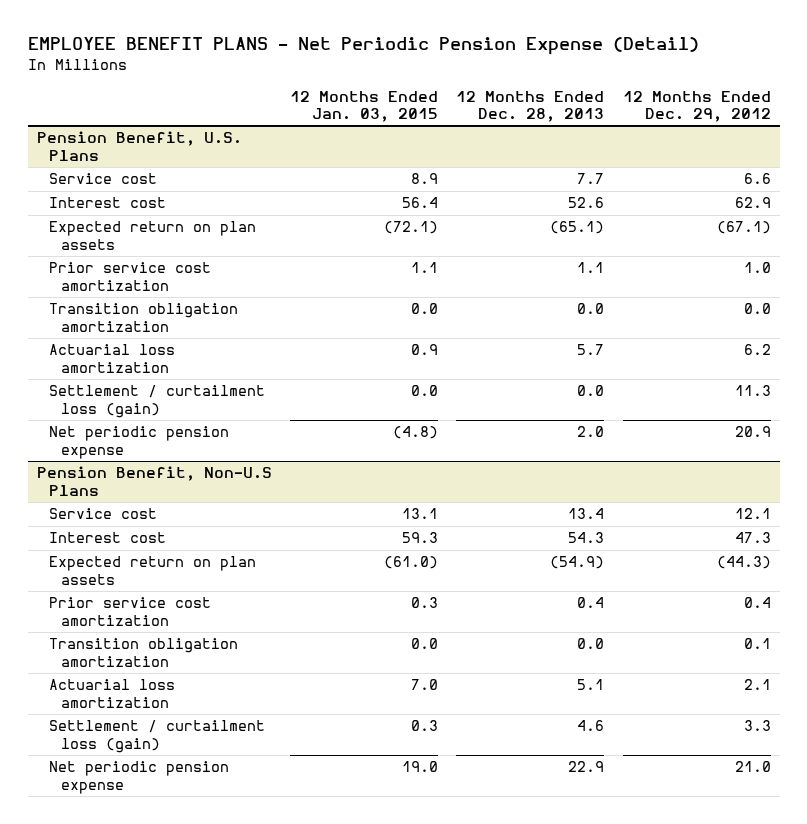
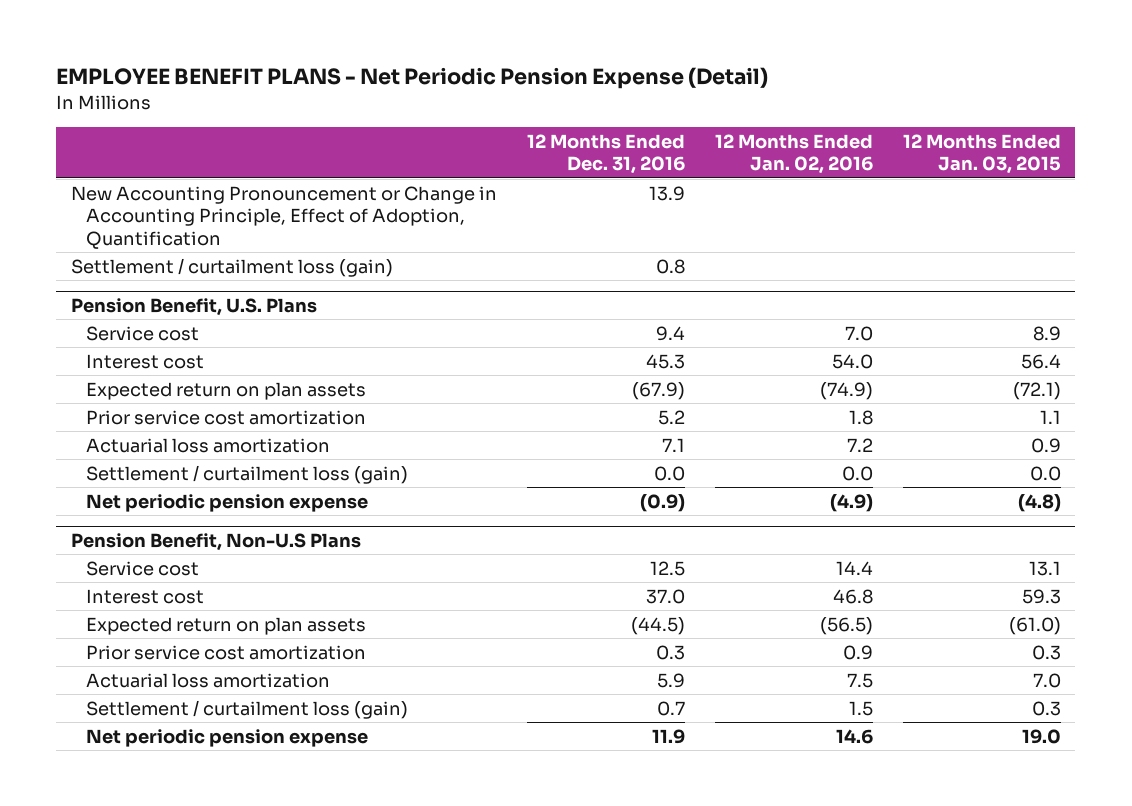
- | 12 Months Ended Jan. 03, 2015 | 12 Months Ended Dec. 28, 2013 | 12 Months Ended Dec. 29, 2012
+ | 12 Months Ended Dec. 31, 2016 | 12 Months Ended Jan. 02, 2016 | 12 Months Ended Jan. 03, 2015
+ New Accounting Pronouncement or Change in Accounting Principle, Effect of Adoption, Quantification | 13.9 | |
+ Settlement / curtailment loss (gain) | 0.8 | |
@ Pension Benefit, U.S. Plans
- Transition obligation amortization | 0.0 | 0.0 | 0.0
@ Pension Benefit, Non-U.S Plans
- Transition obligation amortization | 0.0 | 0.0 | 0.1

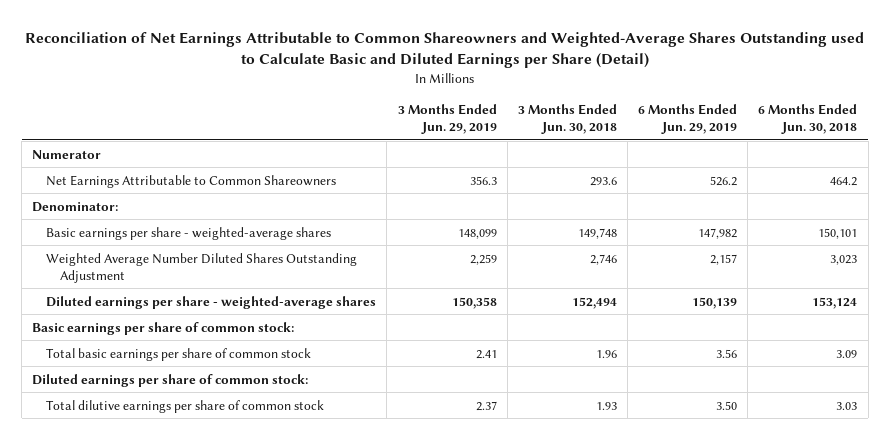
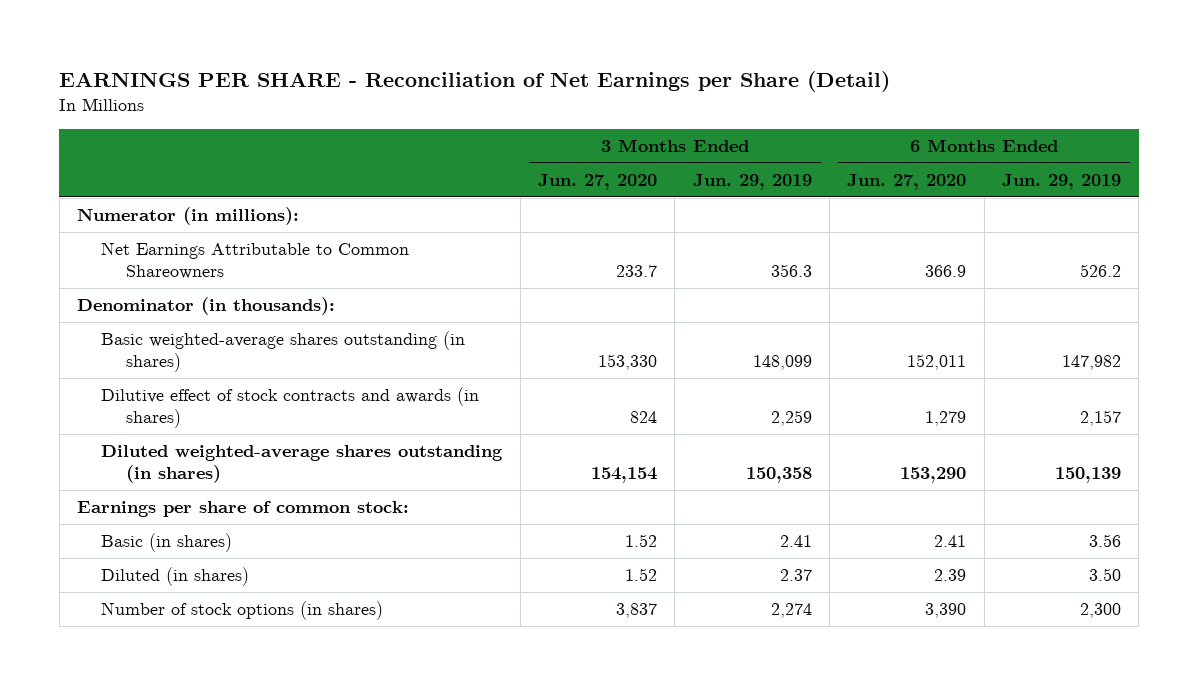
- Reconciliation of Net Earnings Attributable to Common Shareowners and Weighted-Average Shares Outstanding used to Calculate Basic and Diluted Earnings per Share (Detail)
+ EARNINGS PER SHARE - Reconciliation of Net Earnings per Share (Detail)
- | 3 Months Ended Jun. 29, 2019 | 3 Months Ended Jun. 30, 2018 | 6 Months Ended Jun. 29, 2019 | 6 Months Ended Jun. 30, 2018
+ | 3 Months Ended Jun. 27, 2020 | 3 Months Ended Jun. 29, 2019 | 6 Months Ended Jun. 27, 2020 | 6 Months Ended Jun. 29, 2019
- Numerator
+ Numerator (in millions):
- Denominator:
- Basic earnings per share - weighted-average shares | 148,099 | 149,748 | 147,982 | 150,101
- Weighted Average Number Diluted Shares Outstanding Adjustment | 2,259 | 2,746 | 2,157 | 3,023
- Diluted earnings per share - weighted-average shares | 150,358 | 152,494 | 150,139 | 153,124
- Basic earnings per share of common stock:
- Total basic earnings per share of common stock | 2.41 | 1.96 | 3.56 | 3.09
- Diluted earnings per share of common stock:
- Total dilutive earnings per share of common stock | 2.37 | 1.93 | 3.50 | 3.03
+ Denominator (in thousands):
+ Basic weighted-average shares outstanding (in shares) | 153,330 | 148,099 | 152,011 | 147,982
+ Dilutive effect of stock contracts and awards (in shares) | 824 | 2,259 | 1,279 | 2,157
+ Diluted weighted-average shares outstanding (in shares) | 154,154 | 150,358 | 153,290 | 150,139
+ Earnings per share of common stock:
+ Basic (in shares) | 1.52 | 2.41 | 2.41 | 3.56
+ Diluted (in shares) | 1.52 | 2.37 | 2.39 | 3.50
+ Number of stock options (in shares) | 3,837 | 2,274 | 3,390 | 2,300

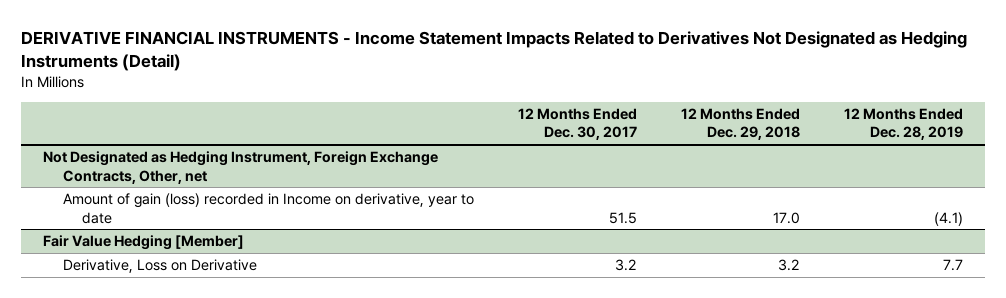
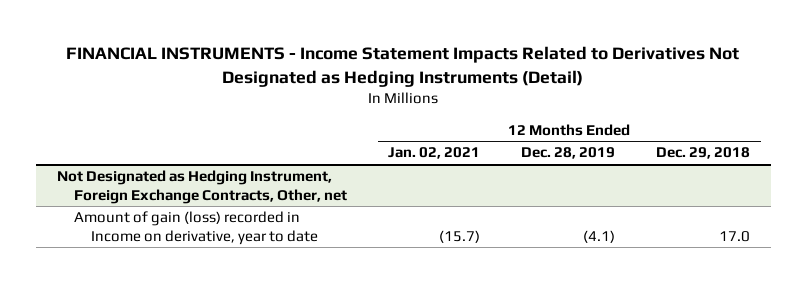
- DERIVATIVE FINANCIAL INSTRUMENTS - Income Statement Impacts Related to Derivatives Not Designated as Hedging Instruments (Detail)
+ FINANCIAL INSTRUMENTS - Income Statement Impacts Related to Derivatives Not Designated as Hedging Instruments (Detail)
- | 12 Months Ended Dec. 30, 2017 | 12 Months Ended Dec. 29, 2018 | 12 Months Ended Dec. 28, 2019
+ | 12 Months Ended Jan. 02, 2021 | 12 Months Ended Dec. 28, 2019 | 12 Months Ended Dec. 29, 2018
- Fair Value Hedging [Member]
- Derivative, Loss on Derivative | 3.2 | 3.2 | 7.7

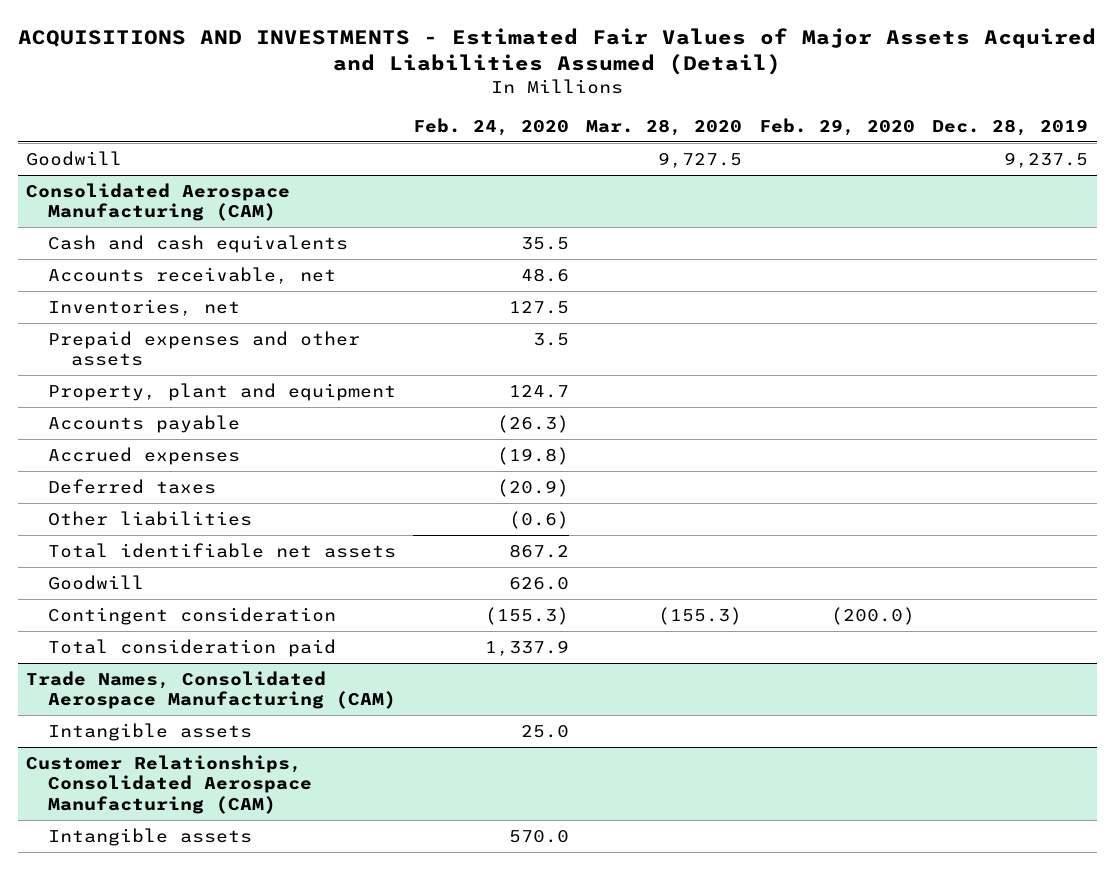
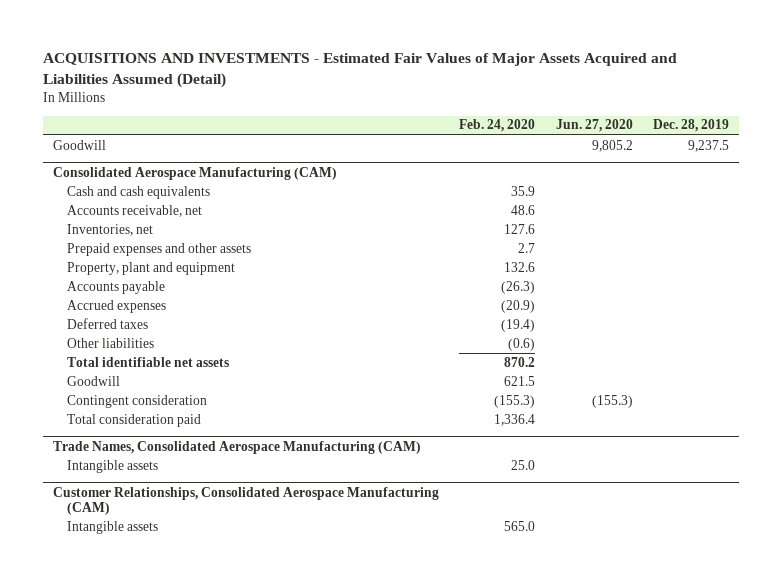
- | Feb. 24, 2020 | Mar. 28, 2020 | Feb. 29, 2020 | Dec. 28, 2019
+ | Feb. 24, 2020 | Jun. 27, 2020 | Dec. 28, 2019
@ Consolidated Aerospace Manufacturing (CAM)
- Cash and cash equivalents | 35.5 | | |
+ Cash and cash equivalents | 35.9 | |
- Inventories, net | 127.5 | | |
- Prepaid expenses and other assets | 3.5 | | |
- Property, plant and equipment | 124.7 | | |
+ Inventories, net | 127.6 | |
+ Prepaid expenses and other assets | 2.7 | |
+ Property, plant and equipment | 132.6 | |
- Accrued expenses | (19.8) | | |
- Deferred taxes | (20.9) | | |
+ Accrued expenses | (20.9) | |
+ Deferred taxes | (19.4) | |
- Total identifiable net assets | 867.2 | | |
- Goodwill | 626.0 | | |
+ Total identifiable net assets | 870.2 | |
+ Goodwill | 621.5 | |
- Total consideration paid | 1,337.9 | | |
+ Total consideration paid | 1,336.4 | |
@ Customer Relationships, Consolidated Aerospace Manufacturing (CAM)
- Intangible assets | 570.0 | | |
+ Intangible assets | 565.0 | |

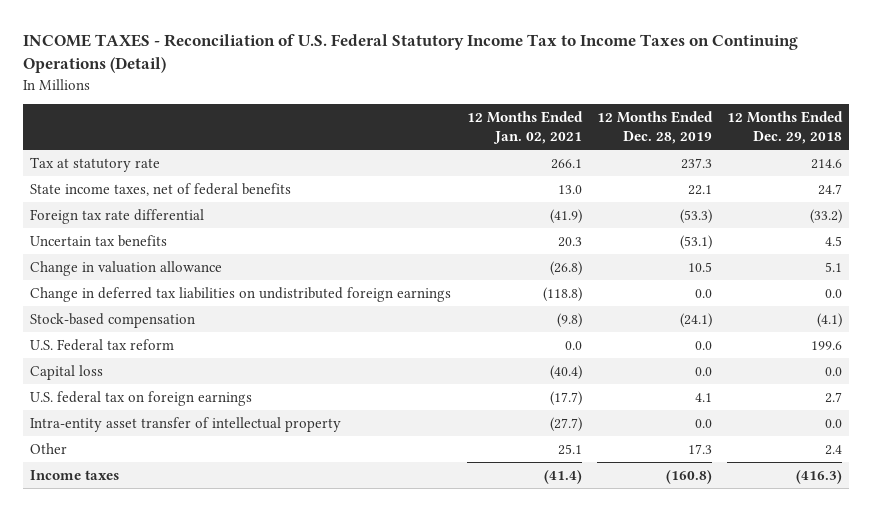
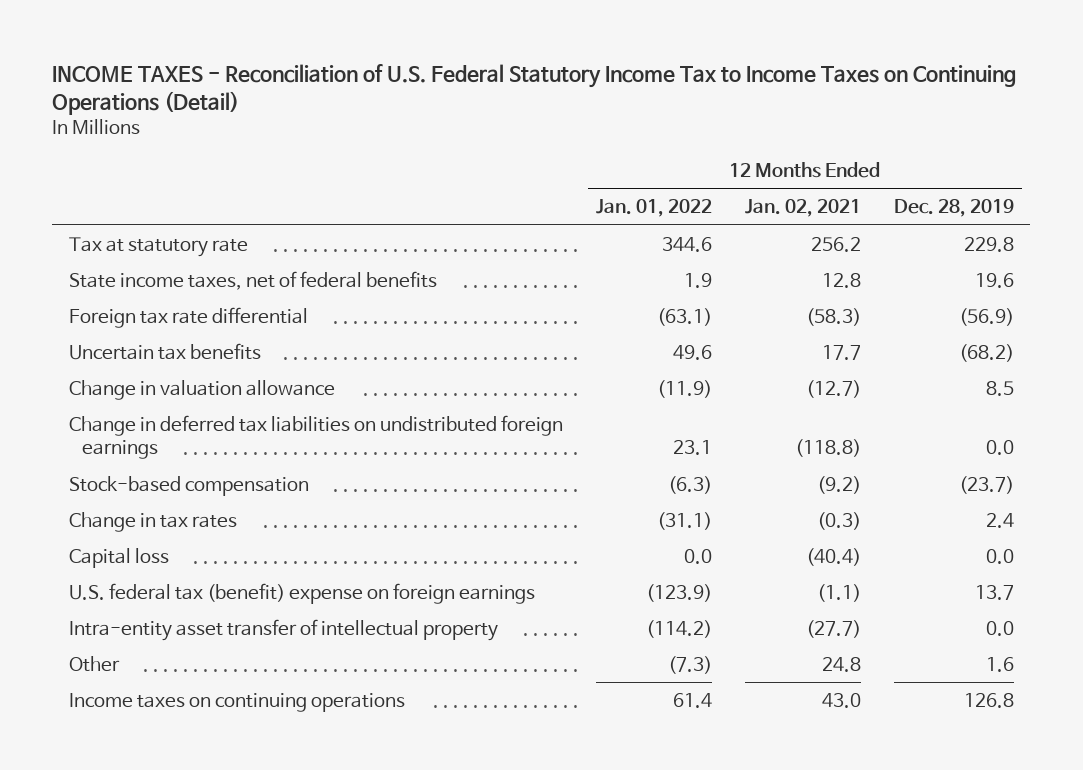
- | 12 Months Ended Jan. 02, 2021 | 12 Months Ended Dec. 28, 2019 | 12 Months Ended Dec. 29, 2018
+ | 12 Months Ended Jan. 01, 2022 | 12 Months Ended Jan. 02, 2021 | 12 Months Ended Dec. 28, 2019
- Tax at statutory rate | 266.1 | 237.3 | 214.6
- State income taxes, net of federal benefits | 13.0 | 22.1 | 24.7
- Foreign tax rate differential | (41.9) | (53.3) | (33.2)
- Uncertain tax benefits | 20.3 | (53.1) | 4.5
- Change in valuation allowance | (26.8) | 10.5 | 5.1
+ Tax at statutory rate | 344.6 | 256.2 | 229.8
+ State income taxes, net of federal benefits | 1.9 | 12.8 | 19.6
+ Foreign tax rate differential | (63.1) | (58.3) | (56.9)
+ Uncertain tax benefits | 49.6 | 17.7 | (68.2)
+ Change in valuation allowance | (11.9) | (12.7) | 8.5
- Stock-based compensation | (9.8) | (24.1) | (4.1)
- U.S. Federal tax reform | 0.0 | 0.0 | 199.6
+ Stock-based compensation | (6.3) | (9.2) | (23.7)
+ Change in tax rates | (31.1) | (0.3) | 2.4
- U.S. federal tax on foreign earnings | (17.7) | 4.1 | 2.7
+ U.S. federal tax (benefit) expense on foreign earnings | (123.9) | (1.1) | 13.7
- Other | 25.1 | 17.3 | 2.4
- Income taxes | (41.4) | (160.8) | (416.3)
+ Other | (7.3) | 24.8 | 1.6
+ Income taxes on continuing operations | 61.4 | 43.0 | 126.8

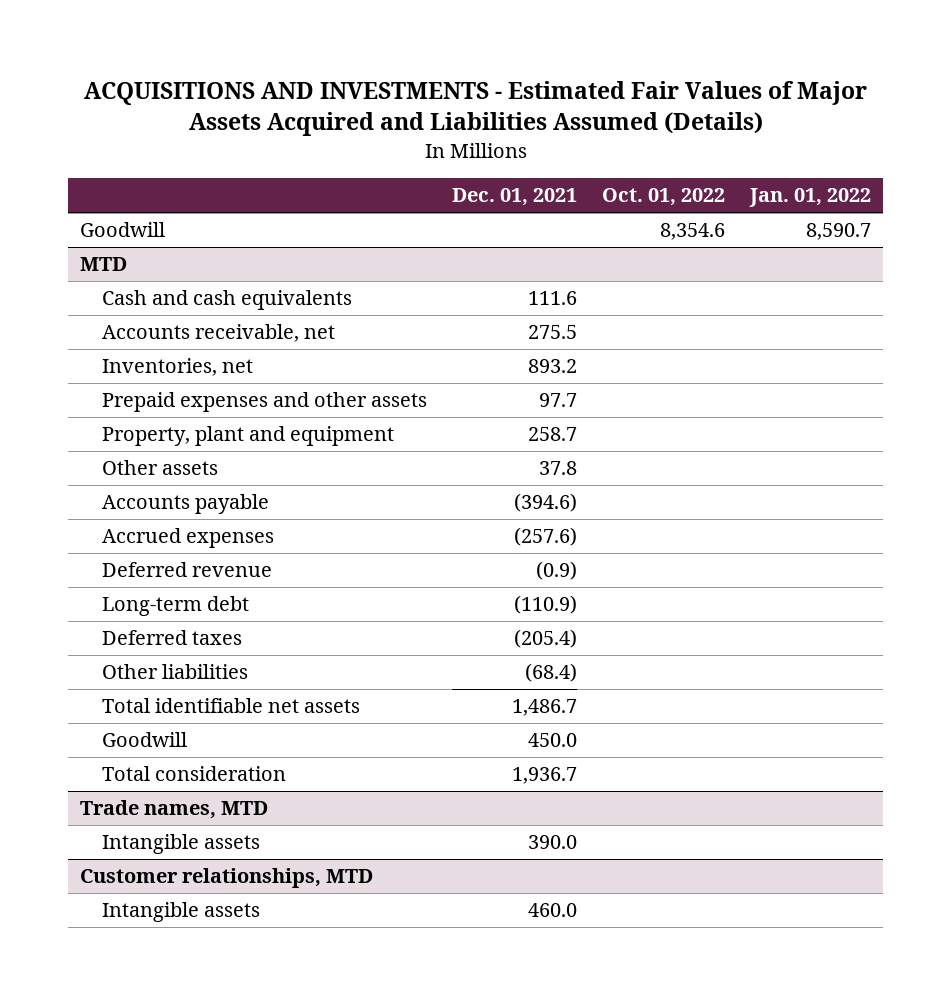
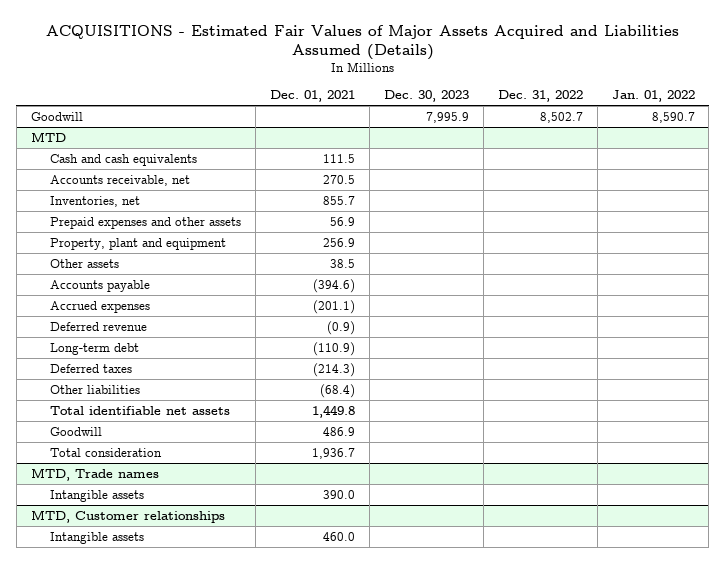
- ACQUISITIONS AND INVESTMENTS - Estimated Fair Values of Major Assets Acquired and Liabilities Assumed (Details)
+ ACQUISITIONS - Estimated Fair Values of Major Assets Acquired and Liabilities Assumed (Details)
- | Dec. 01, 2021 | Oct. 01, 2022 | Jan. 01, 2022
+ | Dec. 01, 2021 | Dec. 30, 2023 | Dec. 31, 2022 | Jan. 01, 2022
@ MTD
- Cash and cash equivalents | 111.6 | |
- Accounts receivable, net | 275.5 | |
- Inventories, net | 893.2 | |
- Prepaid expenses and other assets | 97.7 | |
- Property, plant and equipment | 258.7 | |
- Other assets | 37.8 | |
+ Cash and cash equivalents | 111.5 | | |
+ Accounts receivable, net | 270.5 | | |
+ Inventories, net | 855.7 | | |
+ Prepaid expenses and other assets | 56.9 | | |
+ Property, plant and equipment | 256.9 | | |
+ Other assets | 38.5 | | |
- Accrued expenses | (257.6) | |
+ Accrued expenses | (201.1) | | |
- Deferred taxes | (205.4) | |
+ Deferred taxes | (214.3) | | |
- Total identifiable net assets | 1,486.7 | |
- Goodwill | 450.0 | |
+ Total identifiable net assets | 1,449.8 | | |
+ Goodwill | 486.9 | | |
- Trade names, MTD
+ MTD, Trade names
- Customer relationships, MTD
+ MTD, Customer relationships

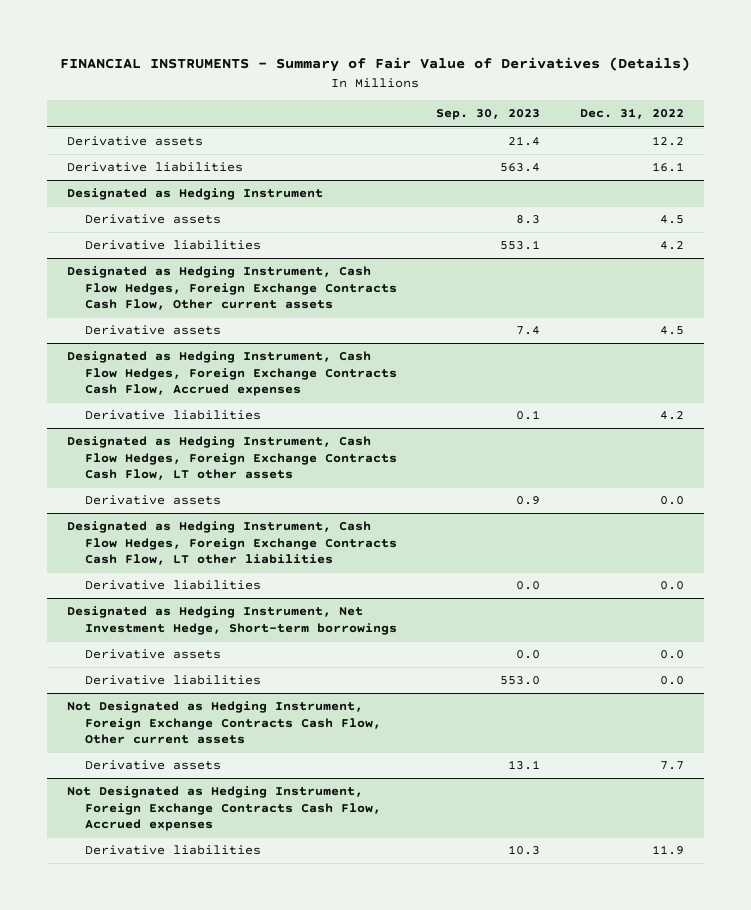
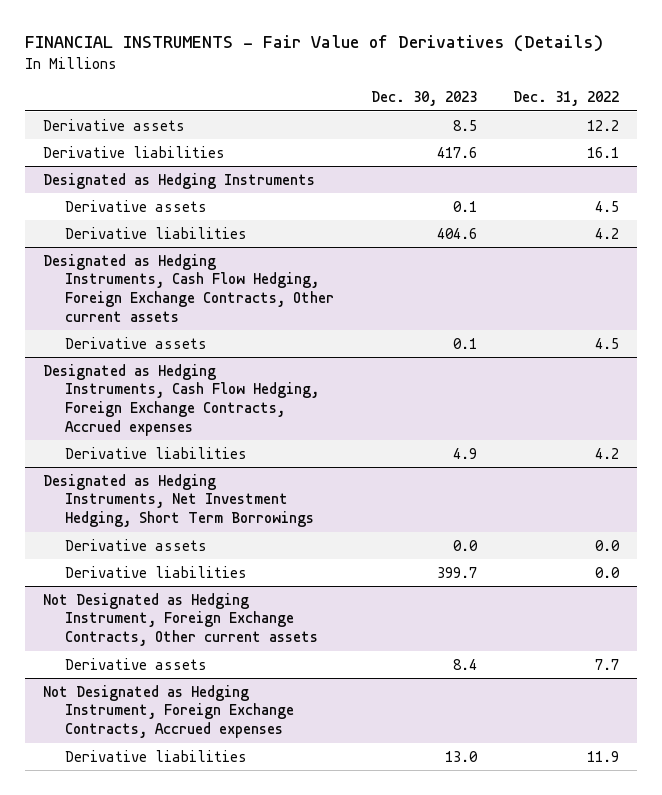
- FINANCIAL INSTRUMENTS - Summary of Fair Value of Derivatives (Details)
+ FINANCIAL INSTRUMENTS - Fair Value of Derivatives (Details)
- | Sep. 30, 2023 | Dec. 31, 2022
+ | Dec. 30, 2023 | Dec. 31, 2022
- Designated as Hedging Instrument
+ Designated as Hedging Instruments
- Designated as Hedging Instrument, Cash Flow Hedges, Foreign Exchange Contracts Cash Flow, Other current assets
+ Designated as Hedging Instruments, Cash Flow Hedging, Foreign Exchange Contracts, Other current assets
- Designated as Hedging Instrument, Cash Flow Hedges, Foreign Exchange Contracts Cash Flow, Accrued expenses
+ Designated as Hedging Instruments, Cash Flow Hedging, Foreign Exchange Contracts, Accrued expenses
- Designated as Hedging Instrument, Cash Flow Hedges, Foreign Exchange Contracts Cash Flow, LT other assets
- Derivative assets | 0.9 | 0.0
- Designated as Hedging Instrument, Cash Flow Hedges, Foreign Exchange Contracts Cash Flow, LT other liabilities
- Derivative liabilities | 0.0 | 0.0
- Designated as Hedging Instrument, Net Investment Hedge, Short-term borrowings
+ Designated as Hedging Instruments, Net Investment Hedging, Short Term Borrowings
- Not Designated as Hedging Instrument, Foreign Exchange Contracts Cash Flow, Other current assets
+ Not Designated as Hedging Instrument, Foreign Exchange Contracts, Other current assets
- Not Designated as Hedging Instrument, Foreign Exchange Contracts Cash Flow, Accrued expenses
+ Not Designated as Hedging Instrument, Foreign Exchange Contracts, Accrued expenses

